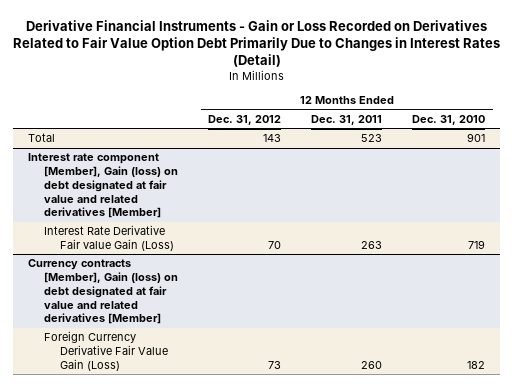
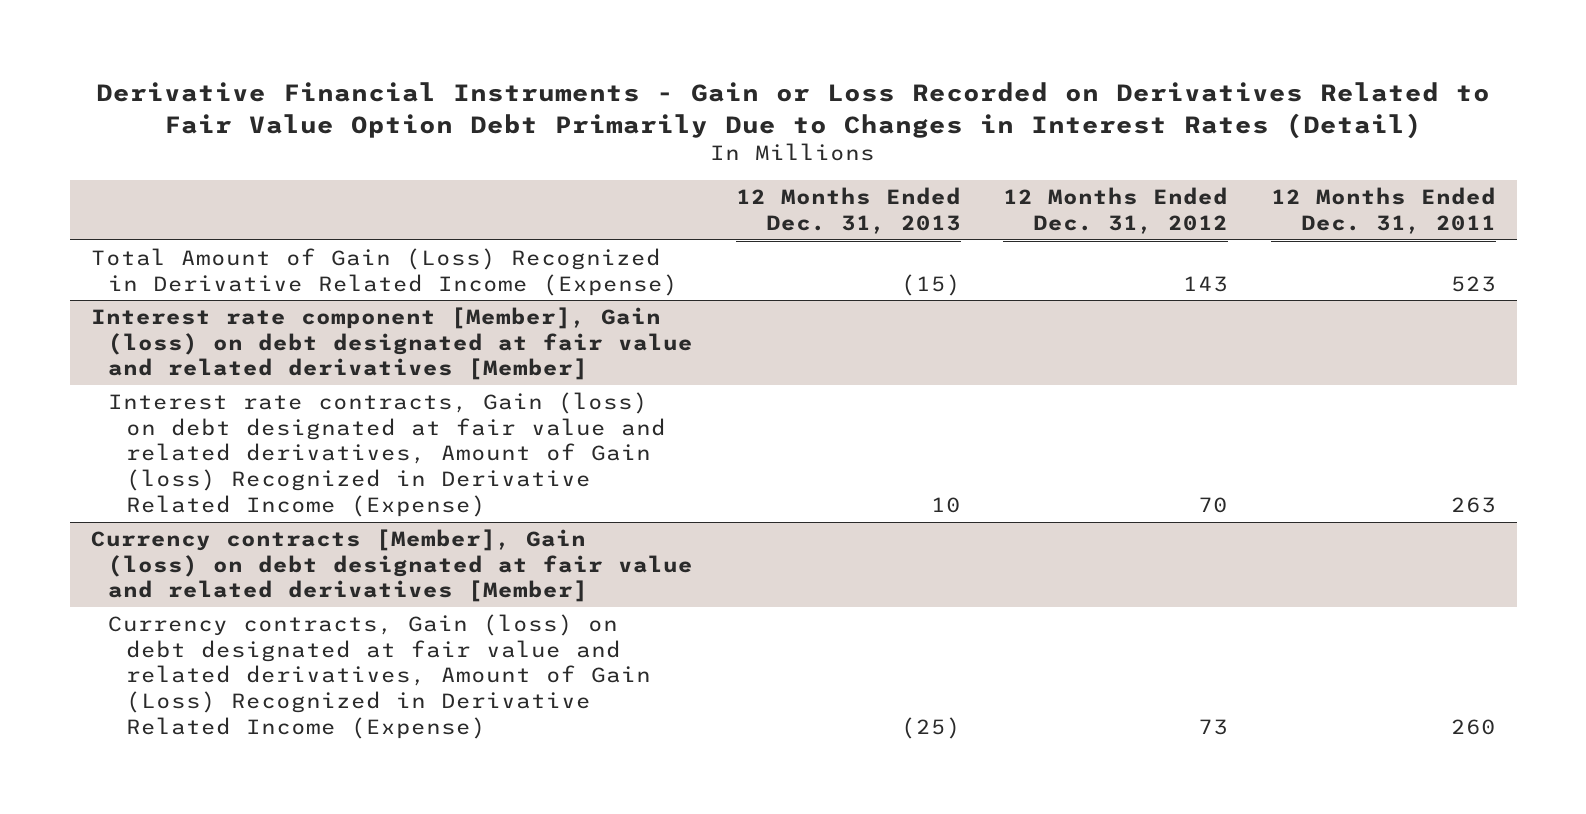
- | 12 Months Ended Dec. 31, 2012 | 12 Months Ended Dec. 31, 2011 | 12 Months Ended Dec. 31, 2010
+ | 12 Months Ended Dec. 31, 2013 | 12 Months Ended Dec. 31, 2012 | 12 Months Ended Dec. 31, 2011
- Total | 143 | 523 | 901
+ Total Amount of Gain (Loss) Recognized in Derivative Related Income (Expense) | (15) | 143 | 523
@ Interest rate component [Member], Gain (loss) on debt designated at fair value and related derivatives [Member]
- Interest Rate Derivative Fair value Gain (Loss) | 70 | 263 | 719
+ Interest rate contracts, Gain (loss) on debt designated at fair value and related derivatives, Amount of Gain (loss) Recognized in Derivative Related Income (Expense) | 10 | 70 | 263
@ Currency contracts [Member], Gain (loss) on debt designated at fair value and related derivatives [Member]
- Foreign Currency Derivative Fair Value Gain (Loss) | 73 | 260 | 182
+ Currency contracts, Gain (loss) on debt designated at fair value and related derivatives, Amount of Gain (Loss) Recognized in Derivative Related Income (Expense) | (25) | 73 | 260

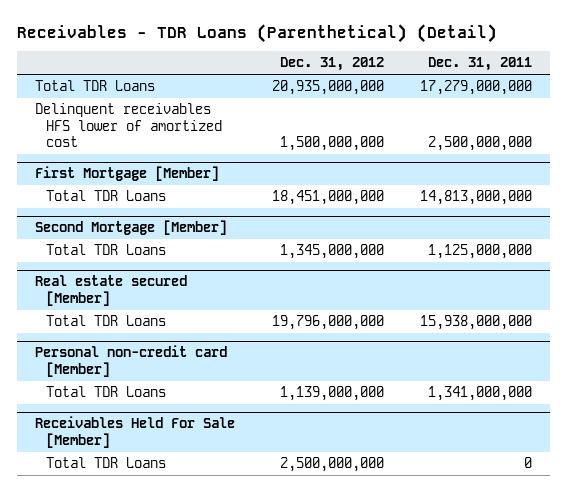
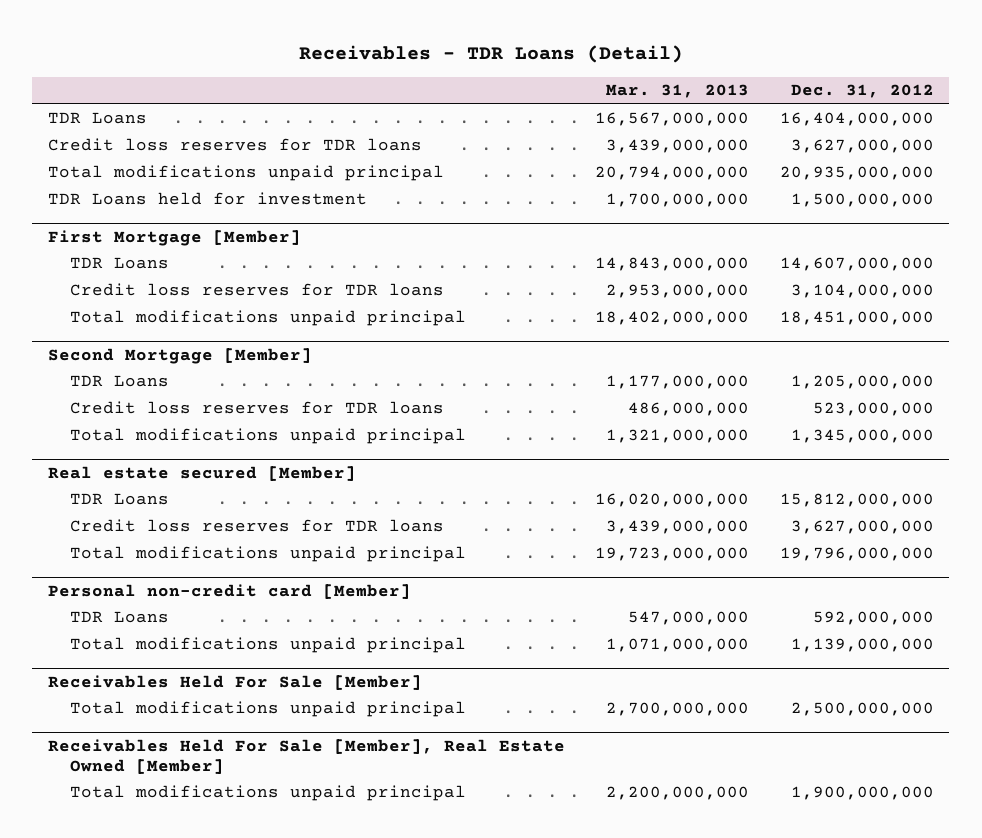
- Receivables - TDR Loans (Parenthetical) (Detail)
+ Receivables - TDR Loans (Detail)
- | Dec. 31, 2012 | Dec. 31, 2011
+ | Mar. 31, 2013 | Dec. 31, 2012
- Total TDR Loans | 20,935,000,000 | 17,279,000,000
- Delinquent receivables HFS lower of amortized cost | 1,500,000,000 | 2,500,000,000
+ TDR Loans | 16,567,000,000 | 16,404,000,000
+ Credit loss reserves for TDR loans | 3,439,000,000 | 3,627,000,000
+ Total modifications unpaid principal | 20,794,000,000 | 20,935,000,000
+ TDR Loans held for investment | 1,700,000,000 | 1,500,000,000
@ First Mortgage [Member]
- Total TDR Loans | 18,451,000,000 | 14,813,000,000
+ TDR Loans | 14,843,000,000 | 14,607,000,000
+ Credit loss reserves for TDR loans | 2,953,000,000 | 3,104,000,000
+ Total modifications unpaid principal | 18,402,000,000 | 18,451,000,000
@ Second Mortgage [Member]
- Total TDR Loans | 1,345,000,000 | 1,125,000,000
+ TDR Loans | 1,177,000,000 | 1,205,000,000
+ Credit loss reserves for TDR loans | 486,000,000 | 523,000,000
+ Total modifications unpaid principal | 1,321,000,000 | 1,345,000,000
@ Real estate secured [Member]
- Total TDR Loans | 19,796,000,000 | 15,938,000,000
+ TDR Loans | 16,020,000,000 | 15,812,000,000
+ Credit loss reserves for TDR loans | 3,439,000,000 | 3,627,000,000
+ Total modifications unpaid principal | 19,723,000,000 | 19,796,000,000
@ Personal non-credit card [Member]
- Total TDR Loans | 1,139,000,000 | 1,341,000,000
+ TDR Loans | 547,000,000 | 592,000,000
+ Total modifications unpaid principal | 1,071,000,000 | 1,139,000,000
@ Receivables Held For Sale [Member]
- Total TDR Loans | 2,500,000,000 | 0
+ Total modifications unpaid principal | 2,700,000,000 | 2,500,000,000
+ Receivables Held For Sale [Member], Real Estate Owned [Member]
+ Total modifications unpaid principal | 2,200,000,000 | 1,900,000,000

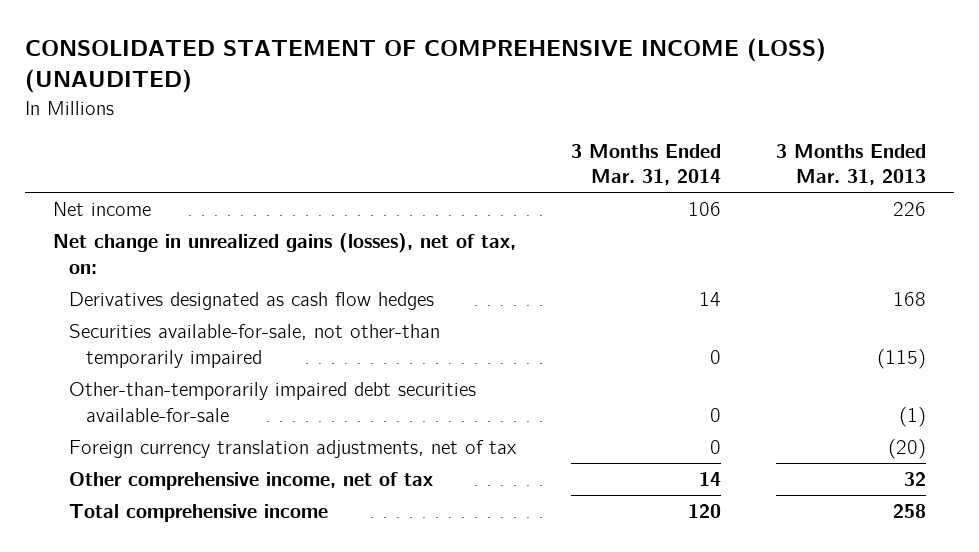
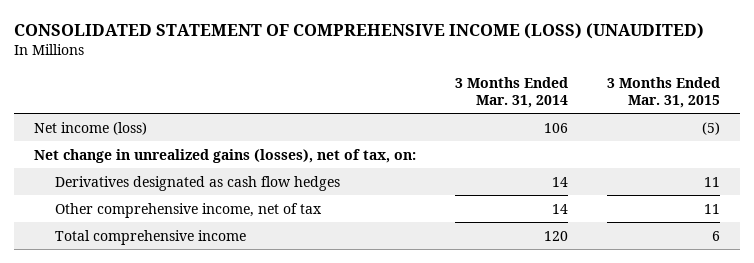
- | 3 Months Ended Mar. 31, 2014 | 3 Months Ended Mar. 31, 2013
+ | 3 Months Ended Mar. 31, 2014 | 3 Months Ended Mar. 31, 2015
- Net income | 106 | 226
+ Net income (loss) | 106 | (5)
- Securities available-for-sale, not other-than temporarily impaired | 0 | (115)
- Other-than-temporarily impaired debt securities available-for-sale | 0 | (1)
- Foreign currency translation adjustments, net of tax | 0 | (20)

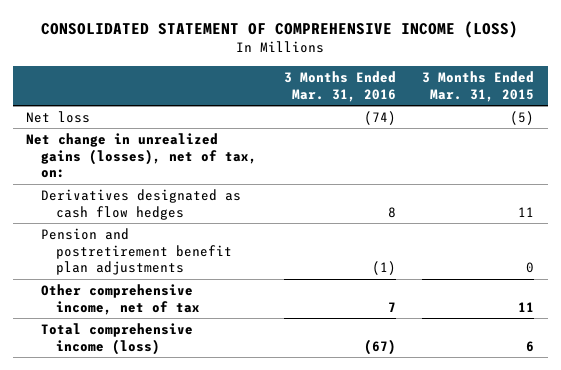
- CONSOLIDATED STATEMENT OF COMPREHENSIVE INCOME (LOSS) (UNAUDITED)
+ CONSOLIDATED STATEMENT OF COMPREHENSIVE INCOME (LOSS)
- | 3 Months Ended Mar. 31, 2014 | 3 Months Ended Mar. 31, 2015
+ | 3 Months Ended Mar. 31, 2016 | 3 Months Ended Mar. 31, 2015
- Net income (loss) | 106 | (5)
+ Net loss | (74) | (5)
+ Pension and postretirement benefit plan adjustments | (1) | 0
- Total comprehensive income | 120 | 6
+ Total comprehensive income (loss) | (67) | 6

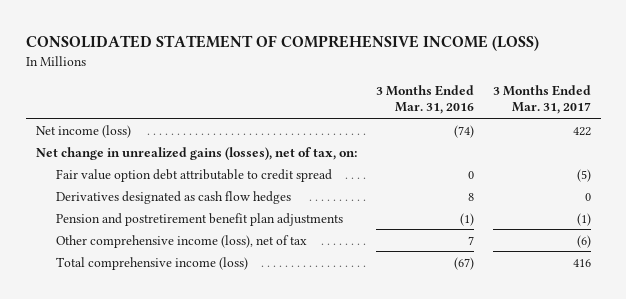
- | 3 Months Ended Mar. 31, 2016 | 3 Months Ended Mar. 31, 2015
+ | 3 Months Ended Mar. 31, 2016 | 3 Months Ended Mar. 31, 2017
- Net loss | (74) | (5)
+ Net income (loss) | (74) | 422
+ Fair value option debt attributable to credit spread | 0 | (5)
- Other comprehensive income, net of tax | 7 | 11
+ Other comprehensive income (loss), net of tax | 7 | (6)

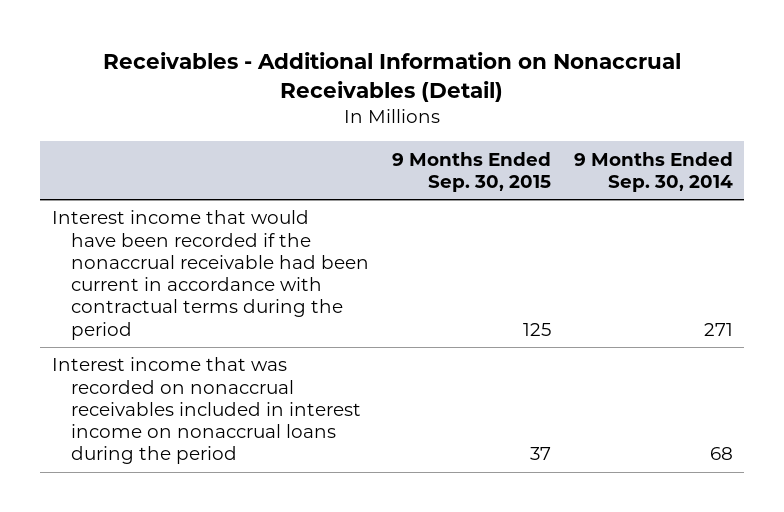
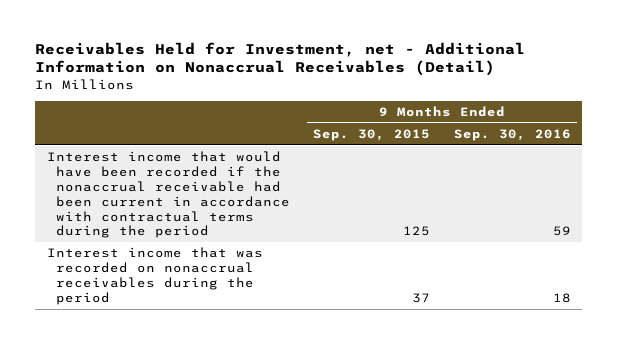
- Receivables - Additional Information on Nonaccrual Receivables (Detail)
+ Receivables Held for Investment, net - Additional Information on Nonaccrual Receivables (Detail)
- | 9 Months Ended Sep. 30, 2015 | 9 Months Ended Sep. 30, 2014
+ | 9 Months Ended Sep. 30, 2015 | 9 Months Ended Sep. 30, 2016
- Interest income that was recorded on nonaccrual receivables included in interest income on nonaccrual loans during the period | 37 | 68
+ Interest income that was recorded on nonaccrual receivables during the period | 37 | 18

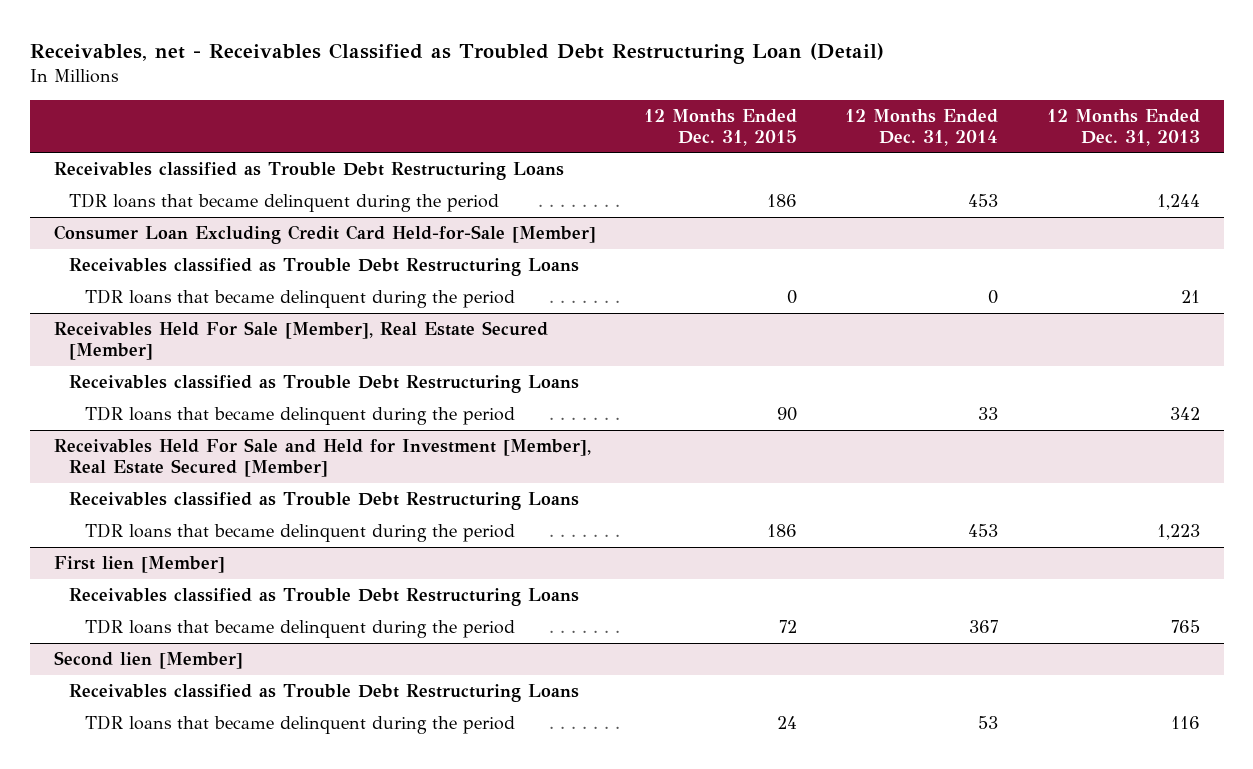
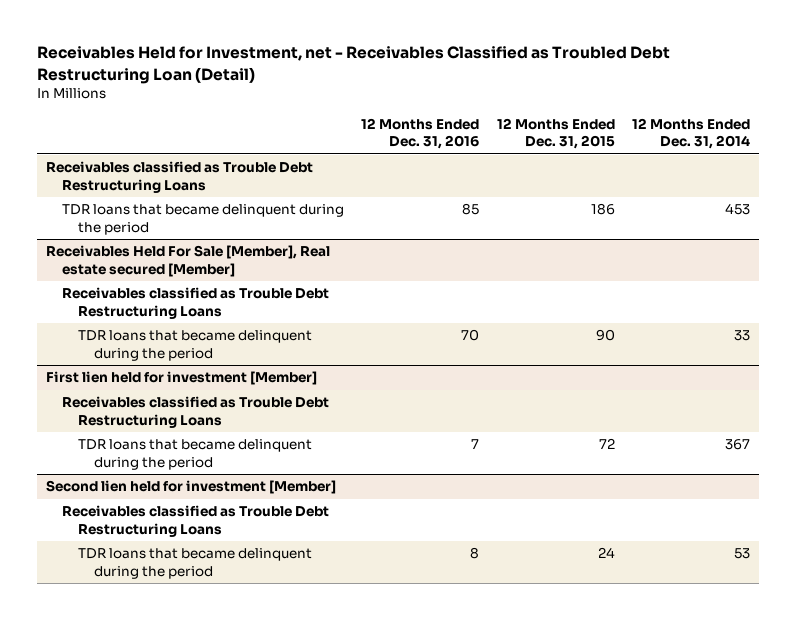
- Receivables, net - Receivables Classified as Troubled Debt Restructuring Loan (Detail)
+ Receivables Held for Investment, net - Receivables Classified as Troubled Debt Restructuring Loan (Detail)
- | 12 Months Ended Dec. 31, 2015 | 12 Months Ended Dec. 31, 2014 | 12 Months Ended Dec. 31, 2013
+ | 12 Months Ended Dec. 31, 2016 | 12 Months Ended Dec. 31, 2015 | 12 Months Ended Dec. 31, 2014
- Consumer Loan Excluding Credit Card Held-for-Sale [Member]
- Receivables classified as Trouble Debt Restructuring Loans
- TDR loans that became delinquent during the period | 0 | 0 | 21
- Receivables Held For Sale [Member], Real Estate Secured [Member]
+ Receivables Held For Sale [Member], Real estate secured [Member]
- Receivables Held For Sale and Held for Investment [Member], Real Estate Secured [Member]
- Receivables classified as Trouble Debt Restructuring Loans
- TDR loans that became delinquent during the period | 186 | 453 | 1,223
- First lien [Member]
+ First lien held for investment [Member]
- Second lien [Member]
+ Second lien held for investment [Member]

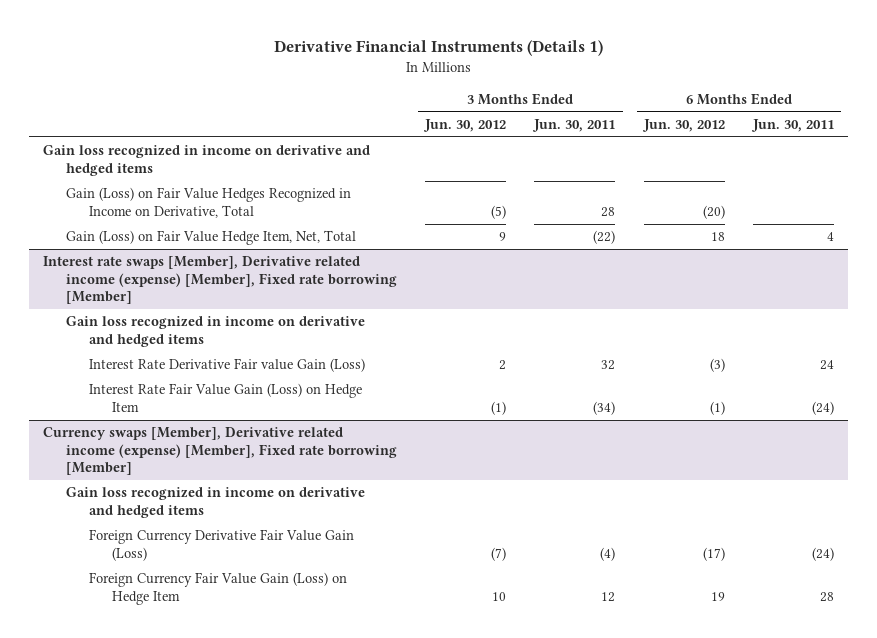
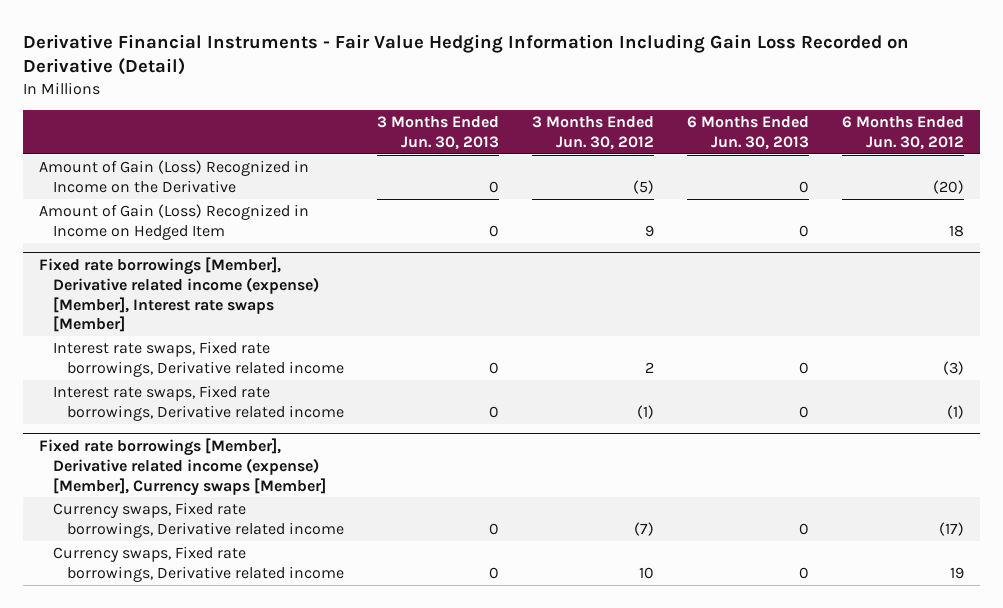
- Derivative Financial Instruments (Details 1)
+ Derivative Financial Instruments - Fair Value Hedging Information Including Gain Loss Recorded on Derivative (Detail)
- | 3 Months Ended Jun. 30, 2012 | 3 Months Ended Jun. 30, 2011 | 6 Months Ended Jun. 30, 2012 | 6 Months Ended Jun. 30, 2011
+ | 3 Months Ended Jun. 30, 2013 | 3 Months Ended Jun. 30, 2012 | 6 Months Ended Jun. 30, 2013 | 6 Months Ended Jun. 30, 2012
- Gain loss recognized in income on derivative and hedged items
- Gain (Loss) on Fair Value Hedges Recognized in Income on Derivative, Total | (5) | 28 | (20) |
- Gain (Loss) on Fair Value Hedge Item, Net, Total | 9 | (22) | 18 | 4
- Interest rate swaps [Member], Derivative related income (expense) [Member], Fixed rate borrowing [Member]
- Gain loss recognized in income on derivative and hedged items
- Interest Rate Derivative Fair value Gain (Loss) | 2 | 32 | (3) | 24
- Interest Rate Fair Value Gain (Loss) on Hedge Item | (1) | (34) | (1) | (24)
- Currency swaps [Member], Derivative related income (expense) [Member], Fixed rate borrowing [Member]
- Gain loss recognized in income on derivative and hedged items
- Foreign Currency Derivative Fair Value Gain (Loss) | (7) | (4) | (17) | (24)
- Foreign Currency Fair Value Gain (Loss) on Hedge Item | 10 | 12 | 19 | 28
+ Amount of Gain (Loss) Recognized in Income on the Derivative | 0 | (5) | 0 | (20)
+ Amount of Gain (Loss) Recognized in Income on Hedged Item | 0 | 9 | 0 | 18
+ Fixed rate borrowings [Member], Derivative related income (expense) [Member], Interest rate swaps [Member]
+ Interest rate swaps, Fixed rate borrowings, Derivative related income | 0 | 2 | 0 | (3)
+ Interest rate swaps, Fixed rate borrowings, Derivative related income | 0 | (1) | 0 | (1)
+ Fixed rate borrowings [Member], Derivative related income (expense) [Member], Currency swaps [Member]
+ Currency swaps, Fixed rate borrowings, Derivative related income | 0 | (7) | 0 | (17)
+ Currency swaps, Fixed rate borrowings, Derivative related income | 0 | 10 | 0 | 19

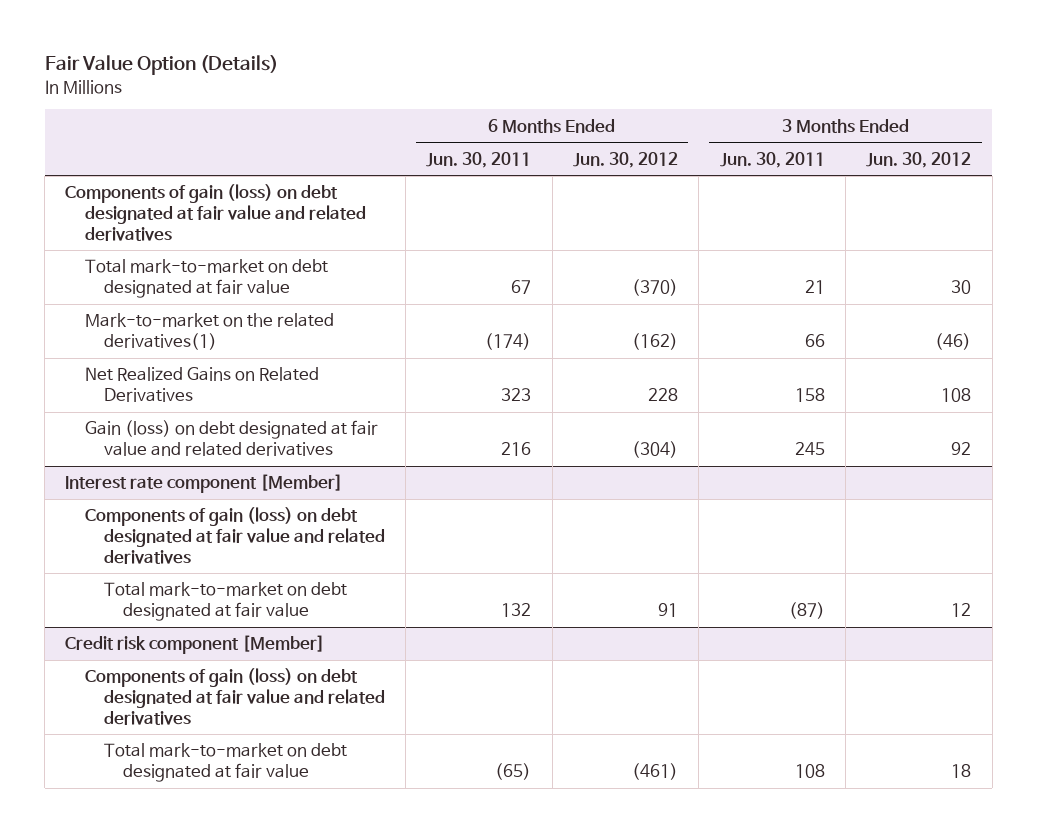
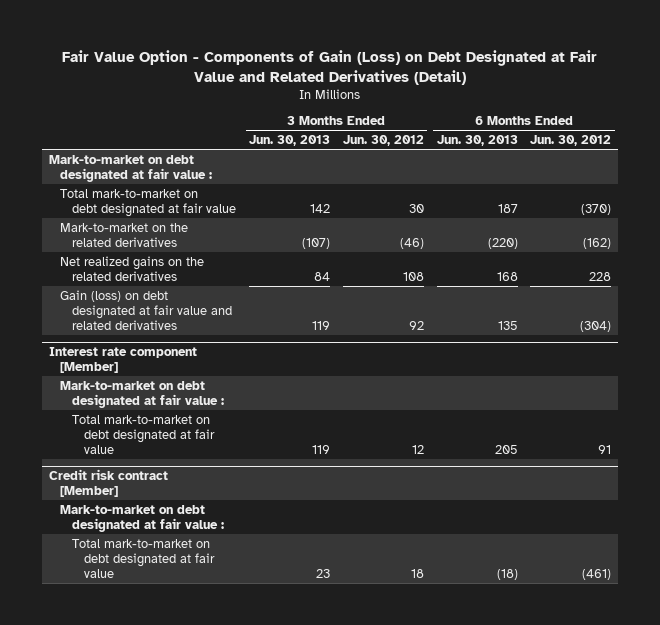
- Fair Value Option (Details)
+ Fair Value Option - Components of Gain (Loss) on Debt Designated at Fair Value and Related Derivatives (Detail)
- | 6 Months Ended Jun. 30, 2011 | 6 Months Ended Jun. 30, 2012 | 3 Months Ended Jun. 30, 2011 | 3 Months Ended Jun. 30, 2012
+ | 3 Months Ended Jun. 30, 2013 | 3 Months Ended Jun. 30, 2012 | 6 Months Ended Jun. 30, 2013 | 6 Months Ended Jun. 30, 2012
- Components of gain (loss) on debt designated at fair value and related derivatives
+ Mark-to-market on debt designated at fair value :
- Mark-to-market on the related derivatives(1) | (174) | (162) | 66 | (46)
- Net Realized Gains on Related Derivatives | 323 | 228 | 158 | 108
+ Mark-to-market on the related derivatives | (107) | (46) | (220) | (162)
+ Net realized gains on the related derivatives | 84 | 108 | 168 | 228
@ Interest rate component [Member]
- Components of gain (loss) on debt designated at fair value and related derivatives
+ Mark-to-market on debt designated at fair value :
- Credit risk component [Member]
- Components of gain (loss) on debt designated at fair value and related derivatives
+ Credit risk contract [Member]
+ Mark-to-market on debt designated at fair value :

